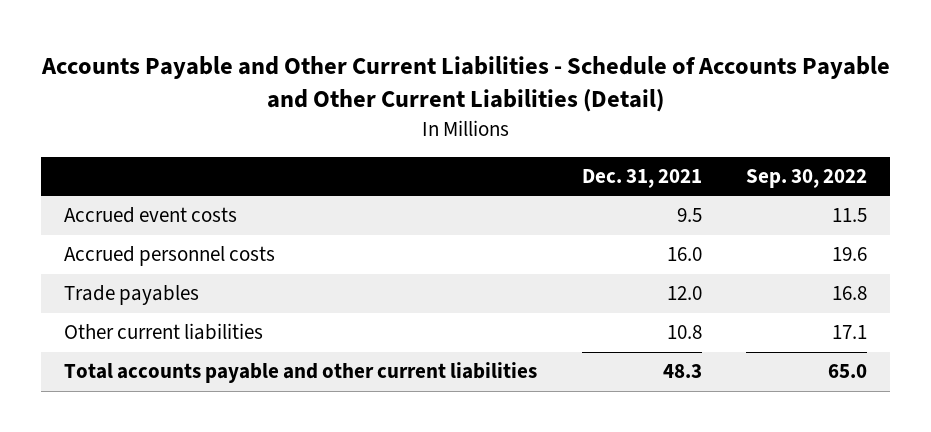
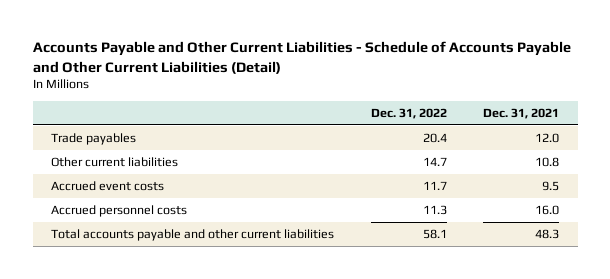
- | Dec. 31, 2021 | Sep. 30, 2022
+ | Dec. 31, 2022 | Dec. 31, 2021
moved down: Accrued event costs | 11.7 | 9.5
moved down: Accrued personnel costs | 11.3 | 16.0

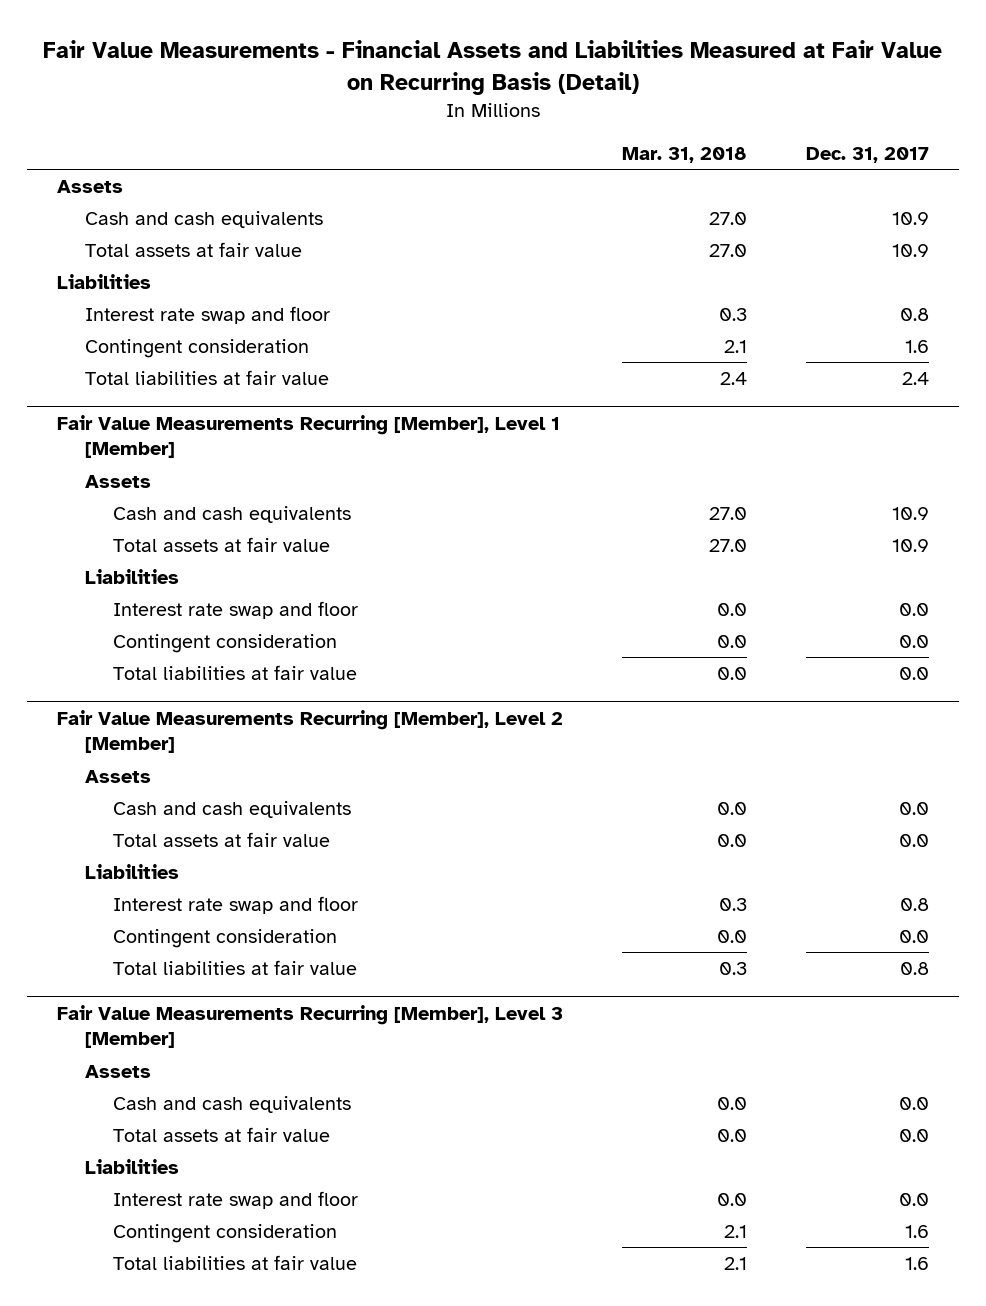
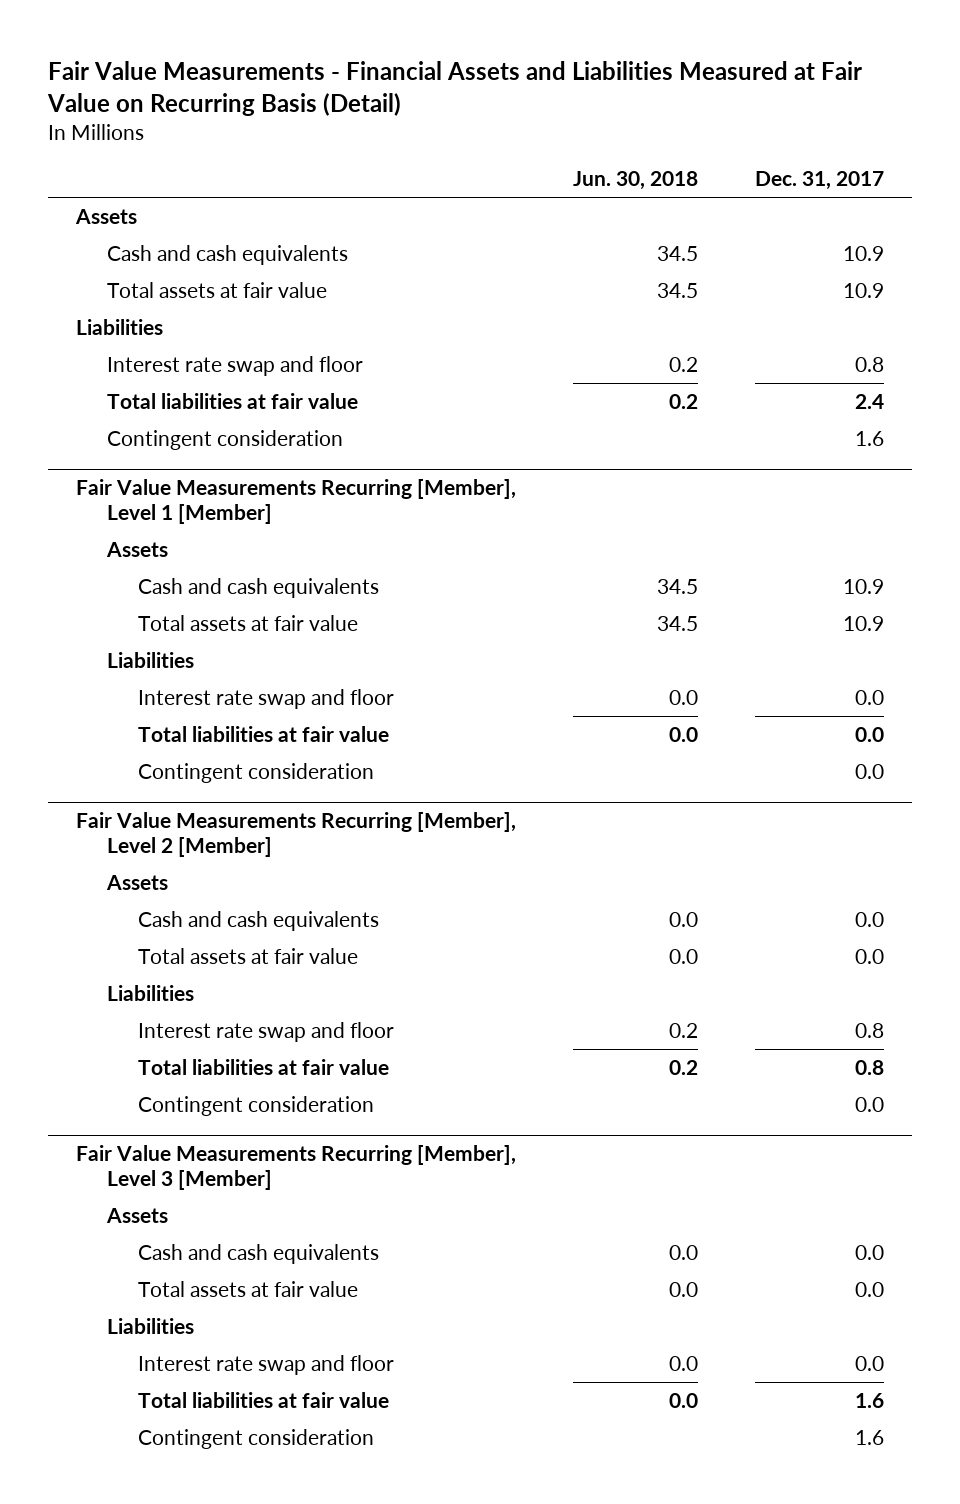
- | Mar. 31, 2018 | Dec. 31, 2017
+ | Jun. 30, 2018 | Dec. 31, 2017
moved down: Contingent consideration | | 1.6
@ Fair Value Measurements Recurring [Member], Level 1 [Member]
moved down: Contingent consideration | | 0.0
@ Fair Value Measurements Recurring [Member], Level 2 [Member]
moved down: Contingent consideration | | 0.0
@ Fair Value Measurements Recurring [Member], Level 3 [Member]
moved down: Contingent consideration | | 1.6

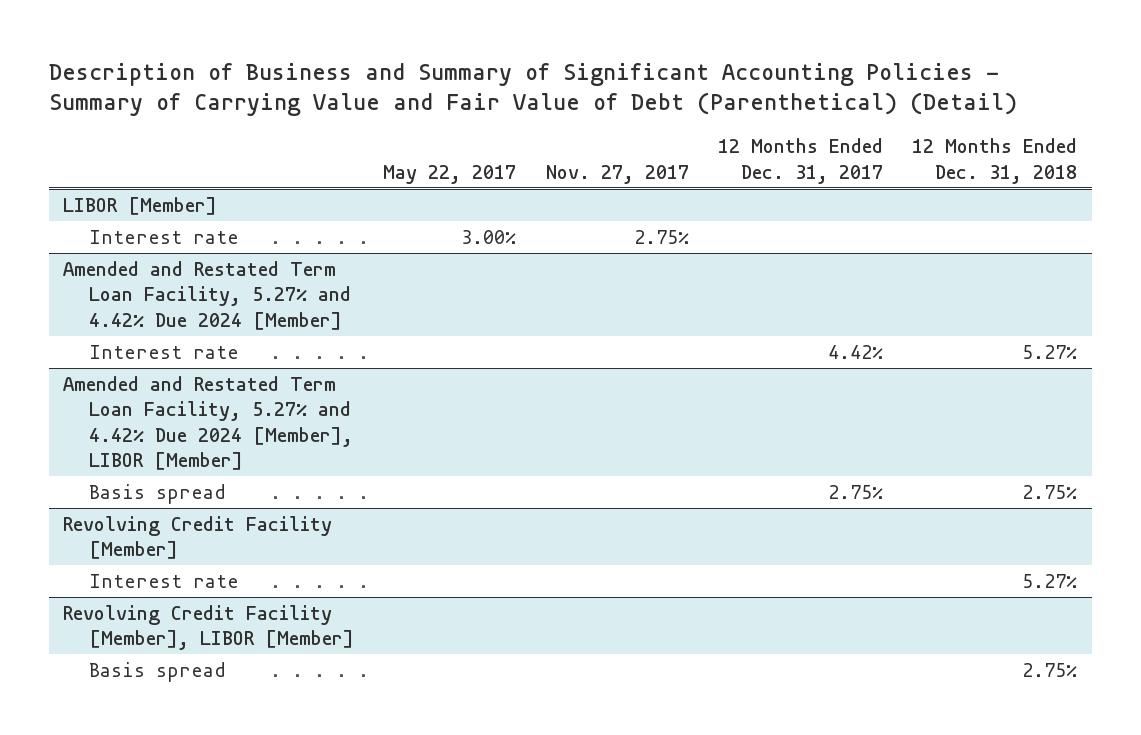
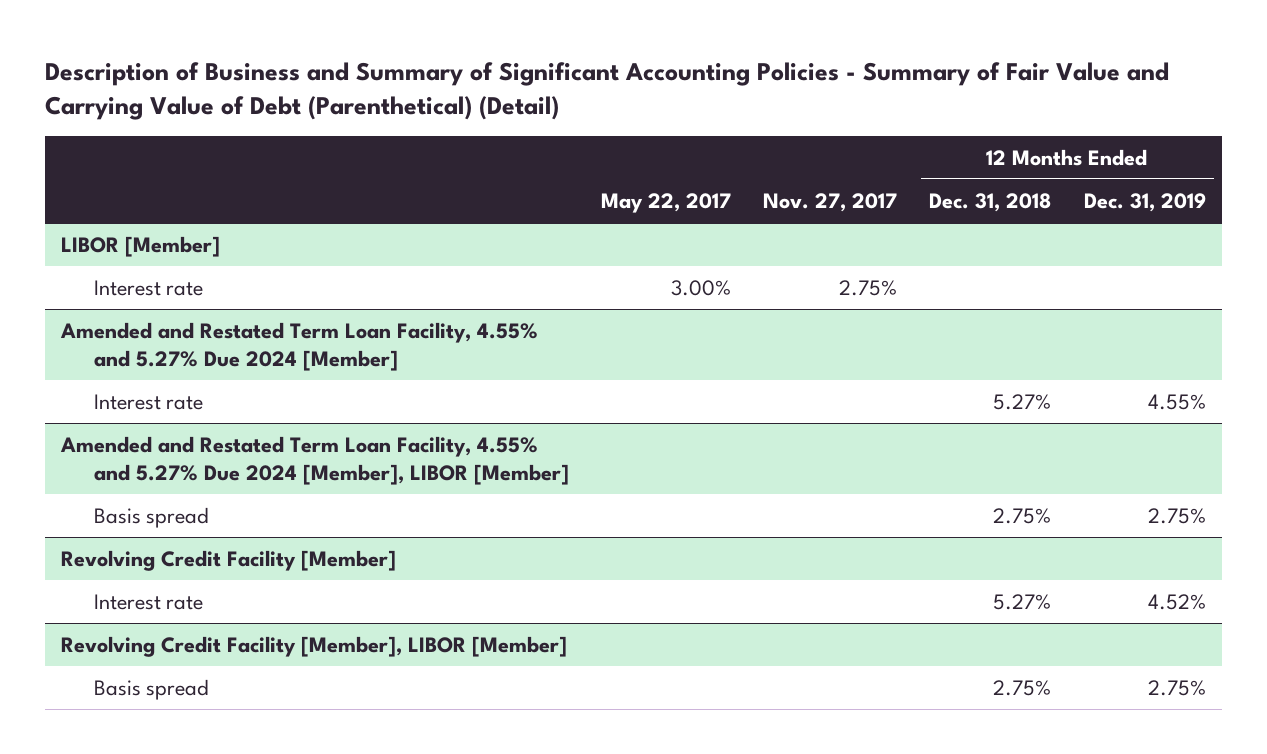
- Description of Business and Summary of Significant Accounting Policies - Summary of Carrying Value and Fair Value of Debt (Parenthetical) (Detail)
+ Description of Business and Summary of Significant Accounting Policies - Summary of Fair Value and Carrying Value of Debt (Parenthetical) (Detail)
- | May 22, 2017 | Nov. 27, 2017 | 12 Months Ended Dec. 31, 2017 | 12 Months Ended Dec. 31, 2018
+ | May 22, 2017 | Nov. 27, 2017 | 12 Months Ended Dec. 31, 2018 | 12 Months Ended Dec. 31, 2019
- Amended and Restated Term Loan Facility, 5.27% and 4.42% Due 2024 [Member]
+ Amended and Restated Term Loan Facility, 4.55% and 5.27% Due 2024 [Member]
- Amended and Restated Term Loan Facility, 5.27% and 4.42% Due 2024 [Member], LIBOR [Member]
+ Amended and Restated Term Loan Facility, 4.55% and 5.27% Due 2024 [Member], LIBOR [Member]

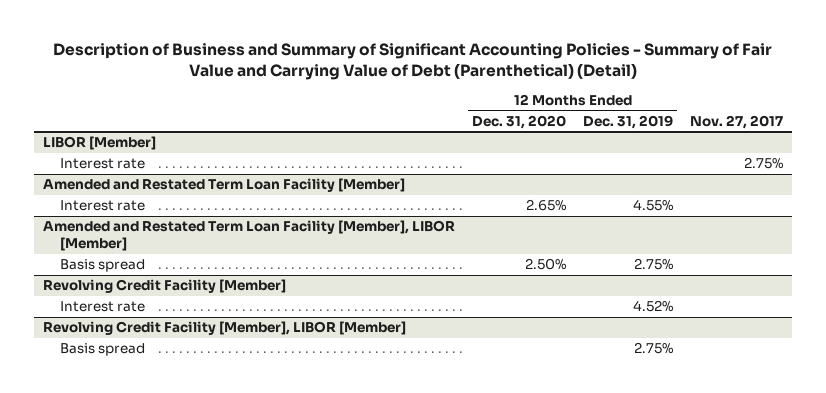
- | May 22, 2017 | Nov. 27, 2017 | 12 Months Ended Dec. 31, 2018 | 12 Months Ended Dec. 31, 2019
+ | 12 Months Ended Dec. 31, 2020 | 12 Months Ended Dec. 31, 2019 | Nov. 27, 2017
- Amended and Restated Term Loan Facility, 4.55% and 5.27% Due 2024 [Member]
+ Amended and Restated Term Loan Facility [Member]
- Amended and Restated Term Loan Facility, 4.55% and 5.27% Due 2024 [Member], LIBOR [Member]
+ Amended and Restated Term Loan Facility [Member], LIBOR [Member]

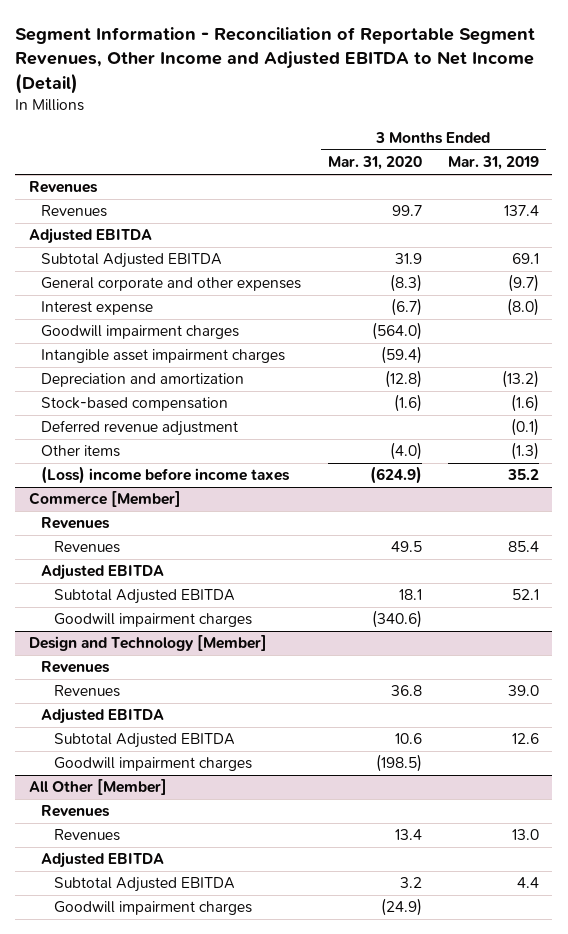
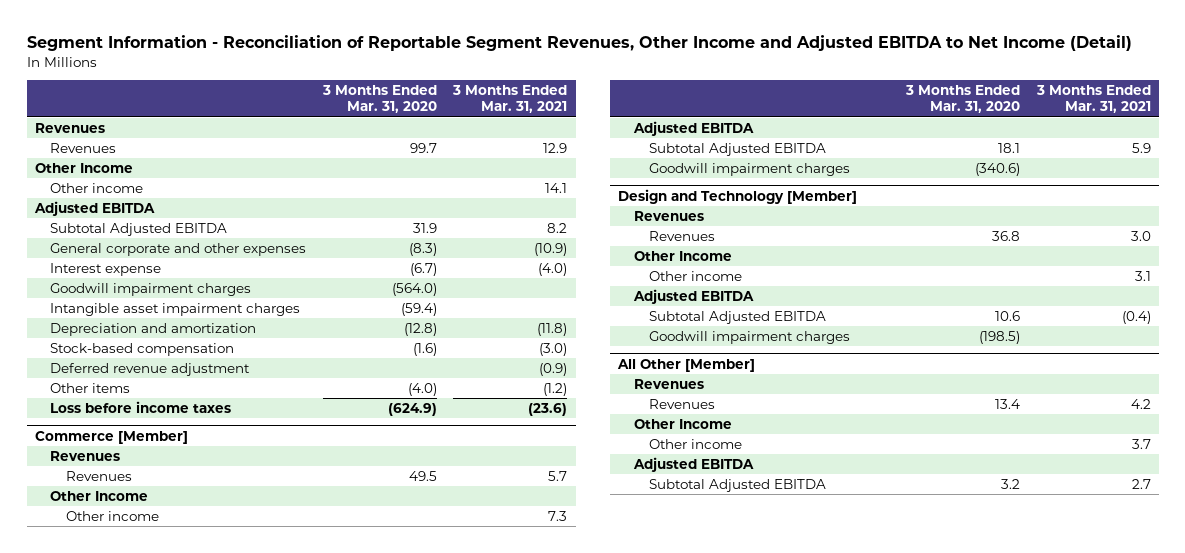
- | 3 Months Ended Mar. 31, 2020 | 3 Months Ended Mar. 31, 2019
+ | 3 Months Ended Mar. 31, 2020 | 3 Months Ended Mar. 31, 2021
+ Other Income
+ Other income | | 14.1
- (Loss) income before income taxes | (624.9) | 35.2
+ Loss before income taxes | (624.9) | (23.6)
@ Commerce [Member]
+ Other Income
+ Other income | | 7.3
@ Design and Technology [Member]
+ Other Income
+ Other income | | 3.1
@ All Other [Member]
+ Other Income
+ Other income | | 3.7
- Goodwill impairment charges | (24.9) |

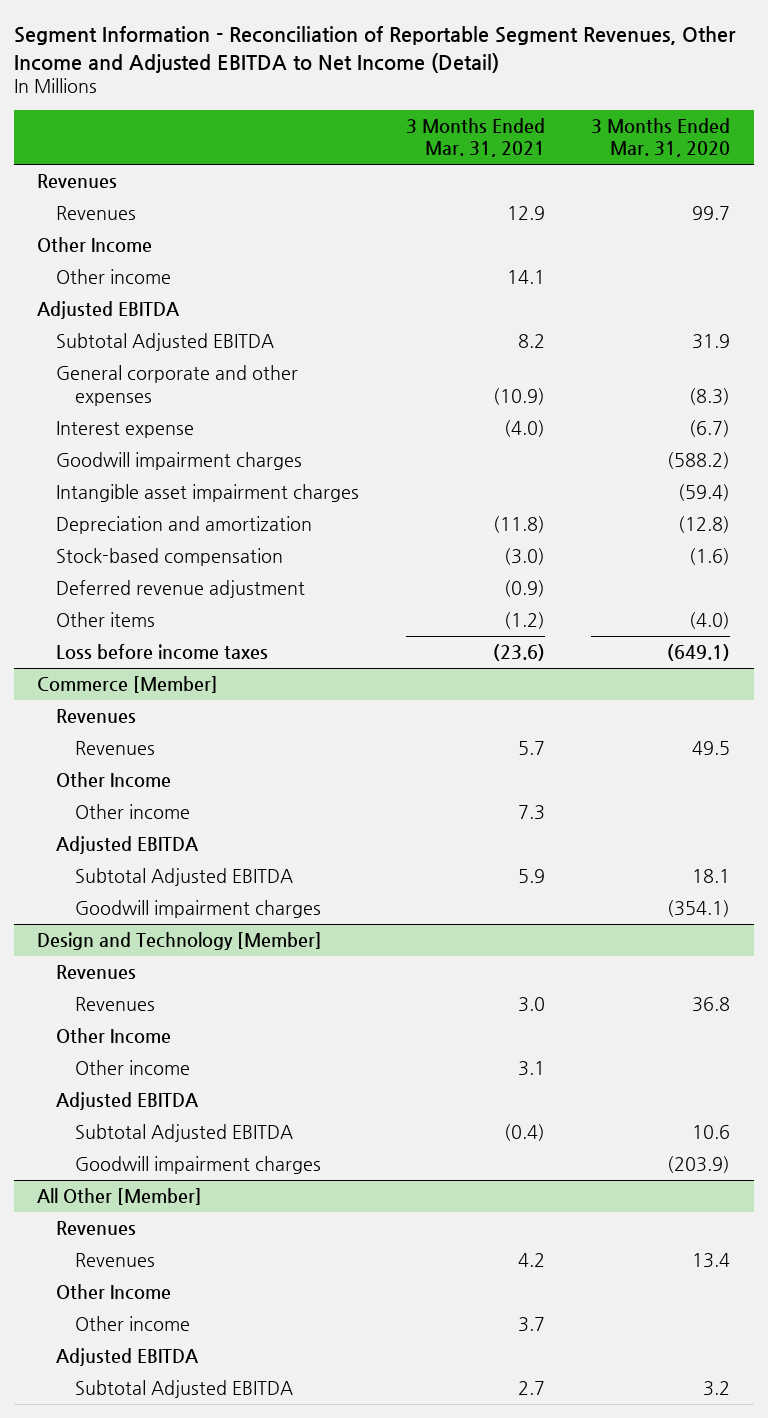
- | 3 Months Ended Mar. 31, 2020 | 3 Months Ended Mar. 31, 2021
+ | 3 Months Ended Mar. 31, 2021 | 3 Months Ended Mar. 31, 2020
- Goodwill impairment charges | (564.0) |
+ Goodwill impairment charges | | (588.2)
- Loss before income taxes | (624.9) | (23.6)
+ Loss before income taxes | (23.6) | (649.1)
@ Commerce [Member]
- Goodwill impairment charges | (340.6) |
+ Goodwill impairment charges | | (354.1)
@ Design and Technology [Member]
- Goodwill impairment charges | (198.5) |
+ Goodwill impairment charges | | (203.9)

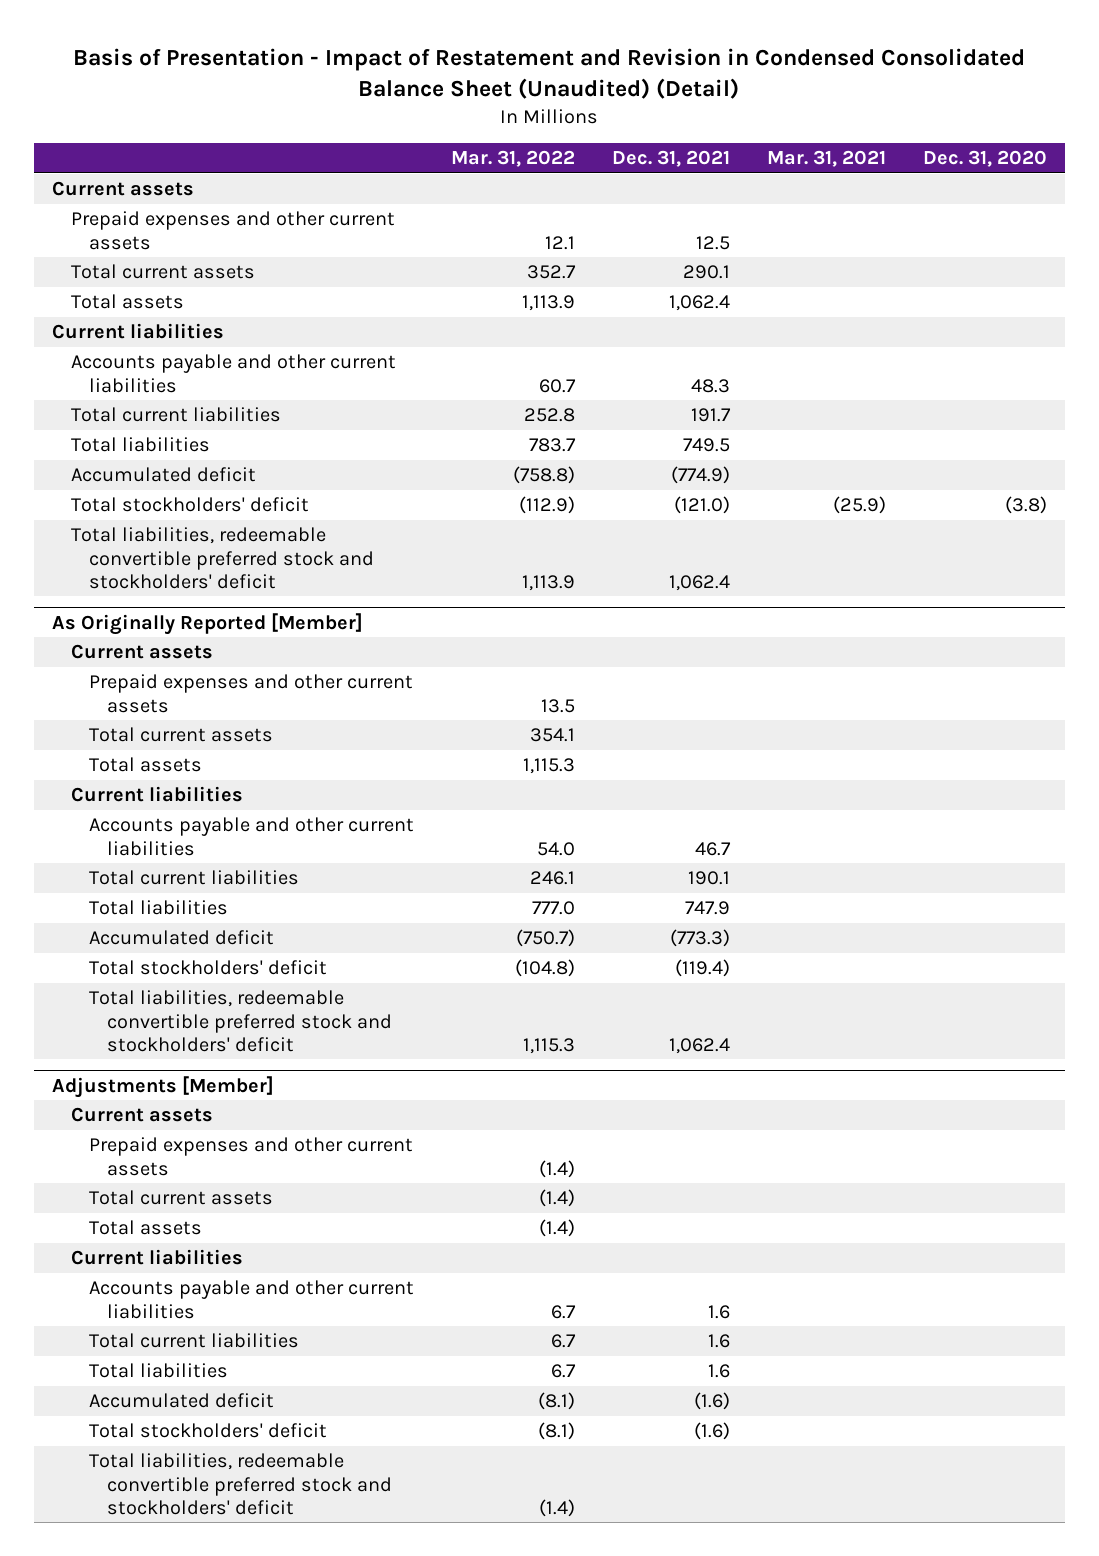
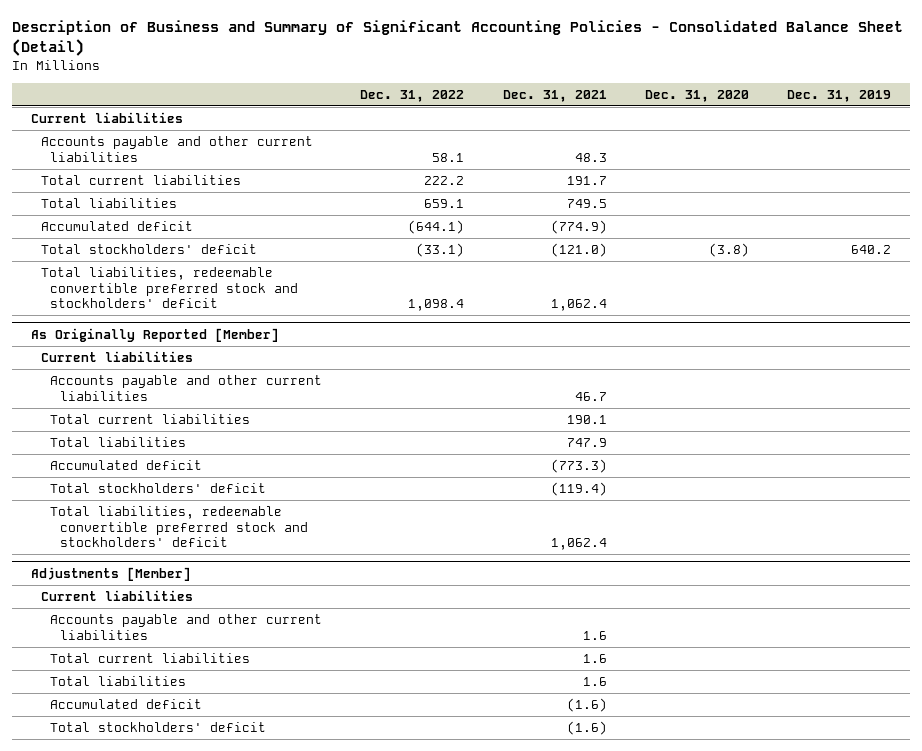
- Basis of Presentation - Impact of Restatement and Revision in Condensed Consolidated Balance Sheet (Unaudited) (Detail)
+ Description of Business and Summary of Significant Accounting Policies - Consolidated Balance Sheet (Detail)
- | Mar. 31, 2022 | Dec. 31, 2021 | Mar. 31, 2021 | Dec. 31, 2020
+ | Dec. 31, 2022 | Dec. 31, 2021 | Dec. 31, 2020 | Dec. 31, 2019
- Current assets
- Prepaid expenses and other current assets | 12.1 | 12.5 | |
- Total current assets | 352.7 | 290.1 | |
- Total assets | 1,113.9 | 1,062.4 | |
@ As Originally Reported [Member]
- Current assets
- Prepaid expenses and other current assets | 13.5 | | |
- Total current assets | 354.1 | | |
- Total assets | 1,115.3 | | |
@ Adjustments [Member]
- Current assets
- Prepaid expenses and other current assets | (1.4) | | |
- Total current assets | (1.4) | | |
- Total assets | (1.4) | | |
- Total liabilities, redeemable convertible preferred stock and stockholders' deficit | (1.4) | | |

